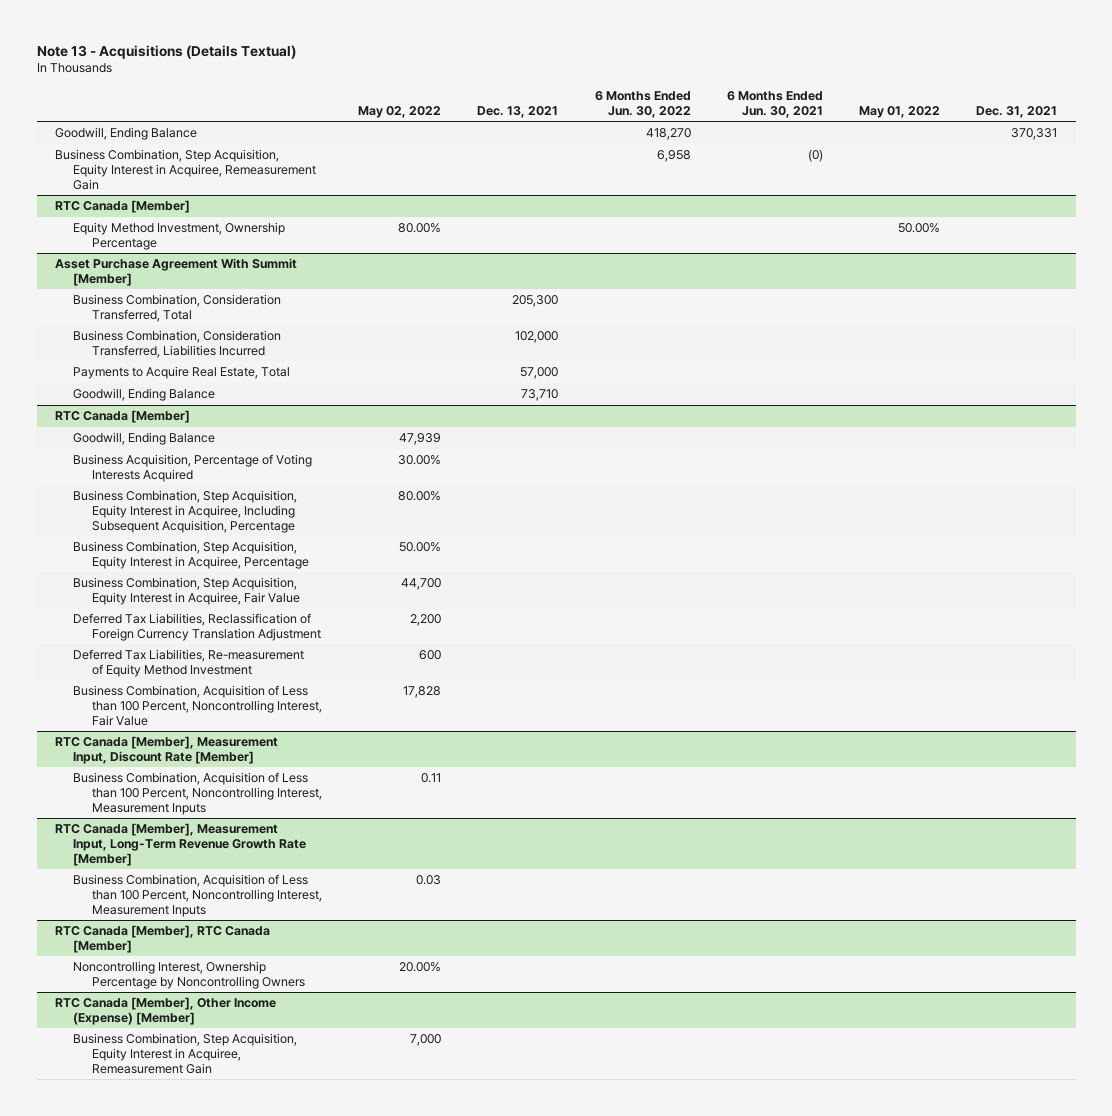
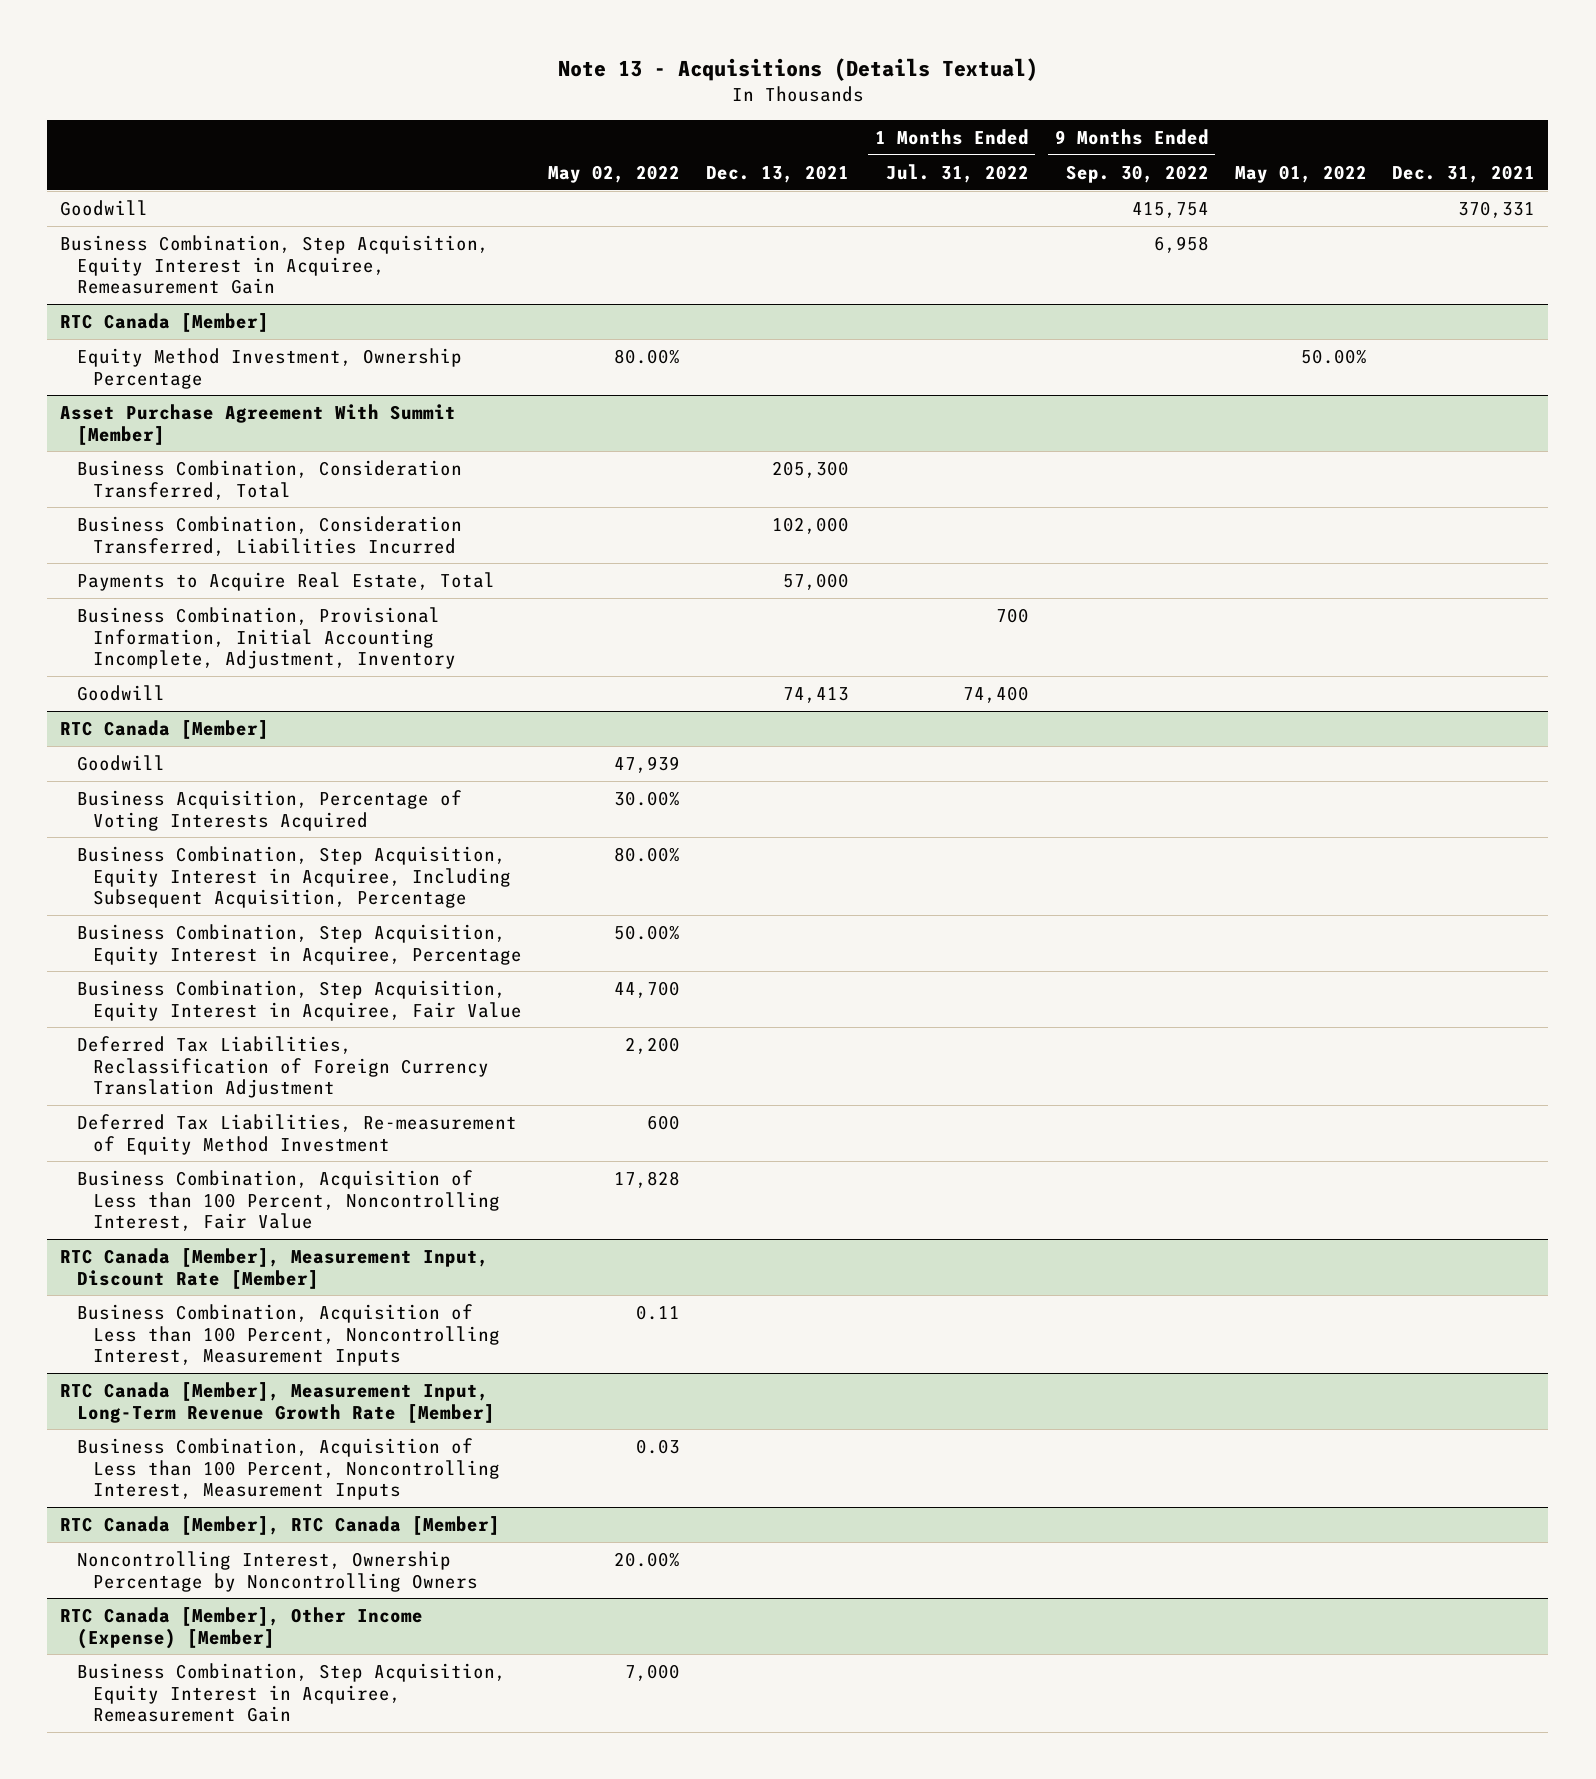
- | May 02, 2022 | Dec. 13, 2021 | 6 Months Ended Jun. 30, 2022 | 6 Months Ended Jun. 30, 2021 | May 01, 2022 | Dec. 31, 2021
+ | May 02, 2022 | Dec. 13, 2021 | 1 Months Ended Jul. 31, 2022 | 9 Months Ended Sep. 30, 2022 | May 01, 2022 | Dec. 31, 2021
- Goodwill, Ending Balance | | | 418,270 | | | 370,331
+ Goodwill | | | | 415,754 | | 370,331
@ Asset Purchase Agreement With Summit [Member]
- Goodwill, Ending Balance | | 73,710 | | | |
+ Business Combination, Provisional Information, Initial Accounting Incomplete, Adjustment, Inventory | | | 700 | | |
+ Goodwill | | 74,413 | 74,400 | | |
@ RTC Canada [Member]
- Goodwill, Ending Balance | 47,939 | | | | |
+ Goodwill | 47,939 | | | | |

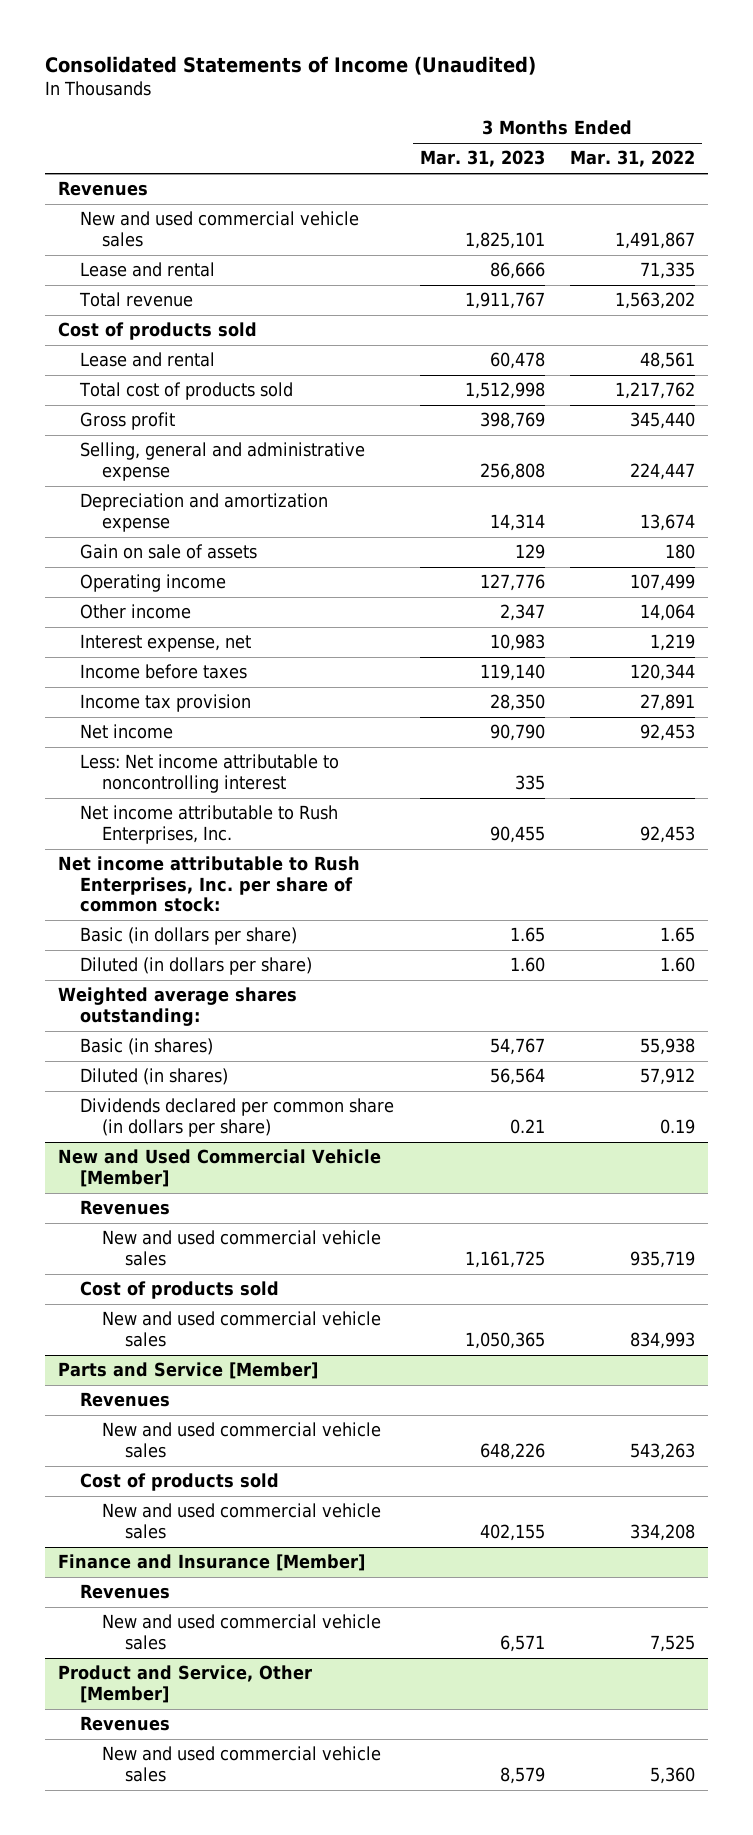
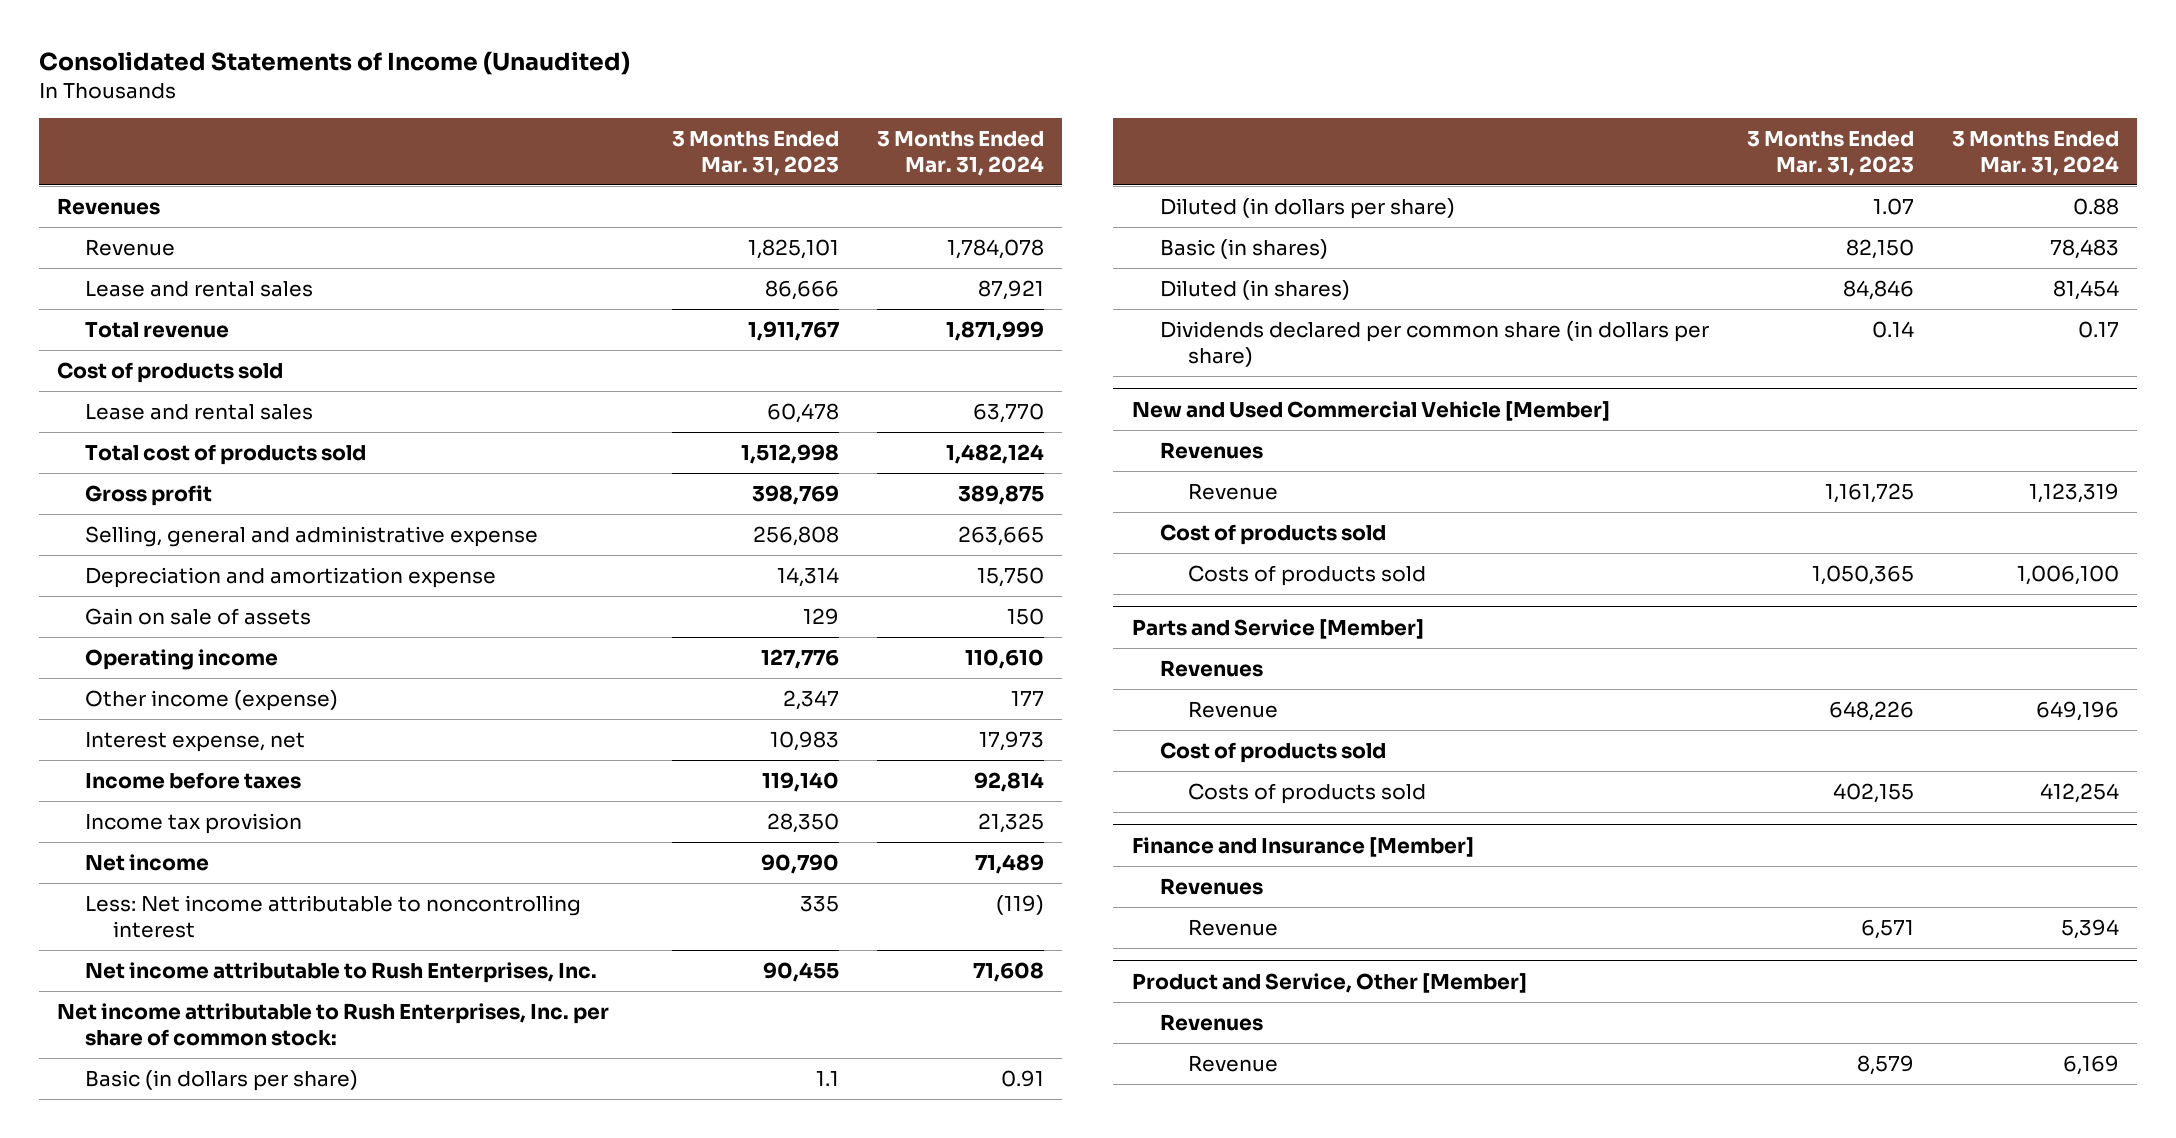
- | 3 Months Ended Mar. 31, 2023 | 3 Months Ended Mar. 31, 2022
+ | 3 Months Ended Mar. 31, 2023 | 3 Months Ended Mar. 31, 2024
- New and used commercial vehicle sales | 1,825,101 | 1,491,867
- Lease and rental | 86,666 | 71,335
+ Revenue | 1,825,101 | 1,784,078
+ Lease and rental sales | 86,666 | 87,921
- Lease and rental | 60,478 | 48,561
+ Lease and rental sales | 60,478 | 63,770
- Other income | 2,347 | 14,064
+ Other income (expense) | 2,347 | 177
- Basic (in dollars per share) | 1.65 | 1.65
- Diluted (in dollars per share) | 1.60 | 1.60
- Weighted average shares outstanding:
- Basic (in shares) | 54,767 | 55,938
- Diluted (in shares) | 56,564 | 57,912
- Dividends declared per common share (in dollars per share) | 0.21 | 0.19
+ Basic (in dollars per share) | 1.1 | 0.91
+ Diluted (in dollars per share) | 1.07 | 0.88
+ Basic (in shares) | 82,150 | 78,483
+ Diluted (in shares) | 84,846 | 81,454
+ Dividends declared per common share (in dollars per share) | 0.14 | 0.17
@ New and Used Commercial Vehicle [Member]
- New and used commercial vehicle sales | 1,161,725 | 935,719
+ Revenue | 1,161,725 | 1,123,319
- New and used commercial vehicle sales | 1,050,365 | 834,993
+ Costs of products sold | 1,050,365 | 1,006,100
@ Parts and Service [Member]
- New and used commercial vehicle sales | 648,226 | 543,263
+ Revenue | 648,226 | 649,196
- New and used commercial vehicle sales | 402,155 | 334,208
+ Costs of products sold | 402,155 | 412,254
@ Finance and Insurance [Member]
- New and used commercial vehicle sales | 6,571 | 7,525
+ Revenue | 6,571 | 5,394
@ Product and Service, Other [Member]
- New and used commercial vehicle sales | 8,579 | 5,360
+ Revenue | 8,579 | 6,169

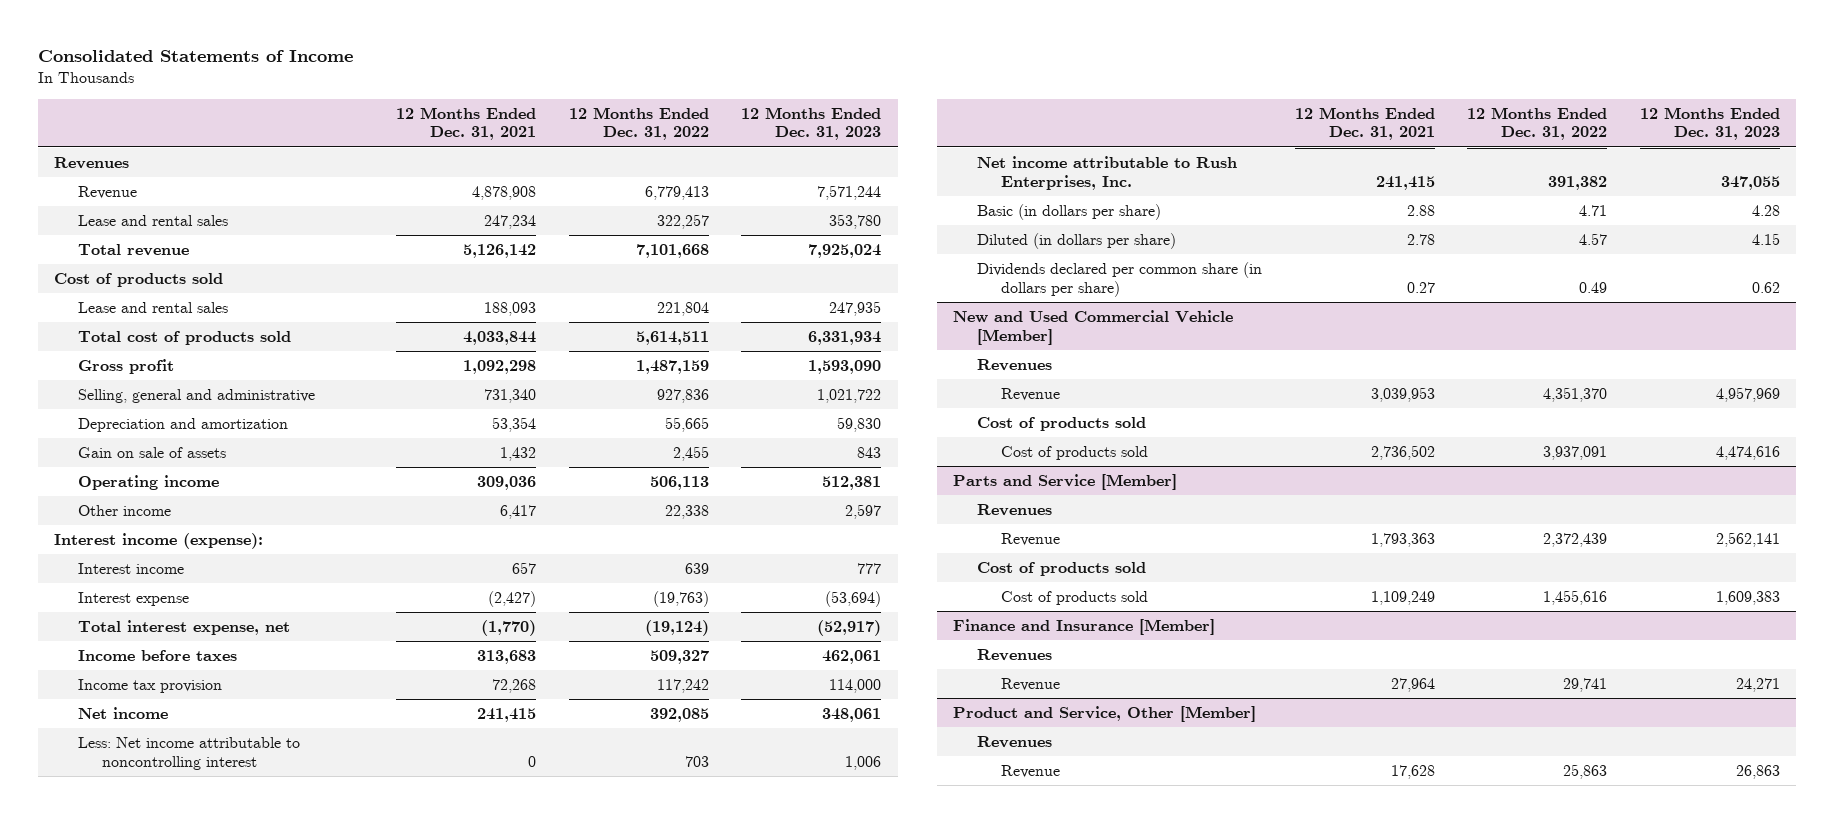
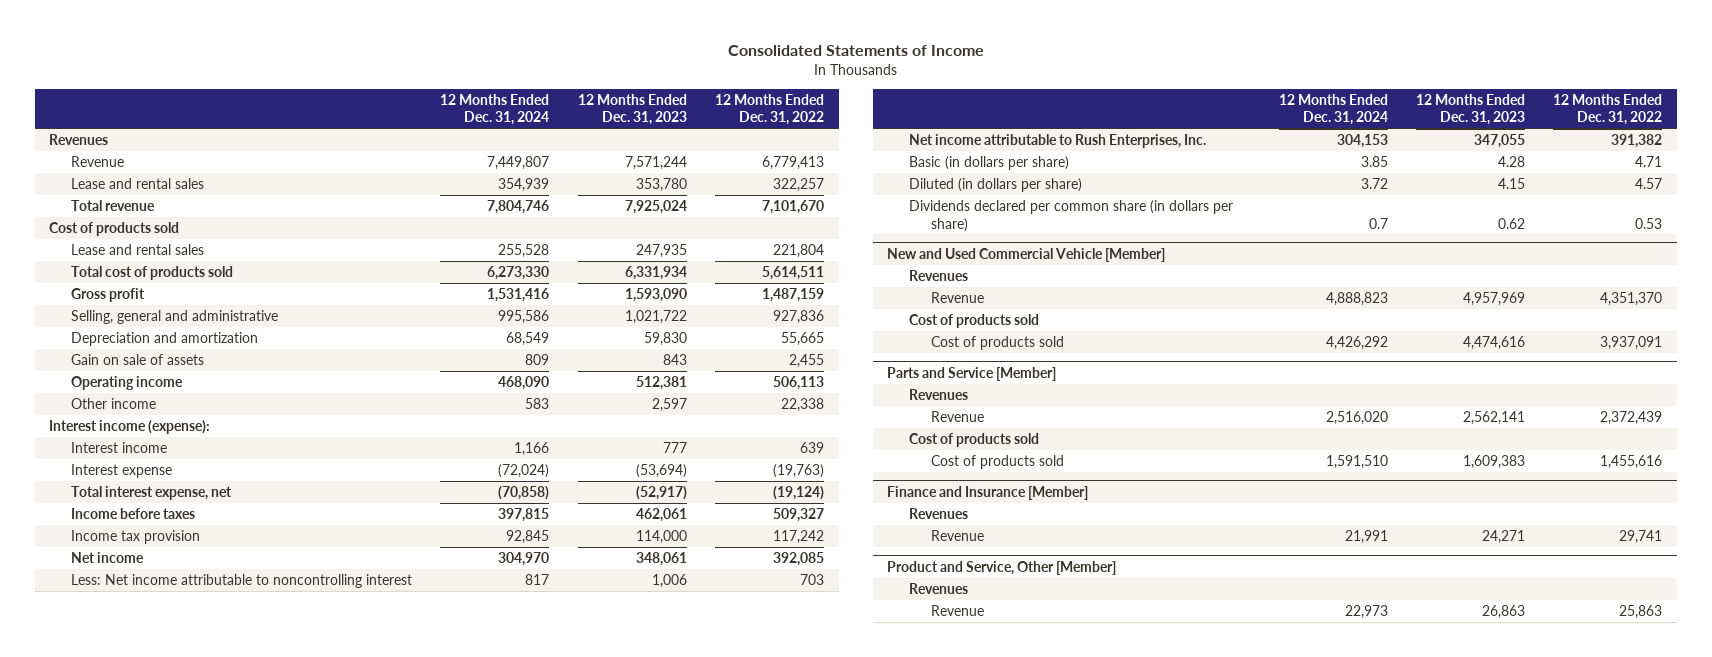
- | 12 Months Ended Dec. 31, 2021 | 12 Months Ended Dec. 31, 2022 | 12 Months Ended Dec. 31, 2023
+ | 12 Months Ended Dec. 31, 2024 | 12 Months Ended Dec. 31, 2023 | 12 Months Ended Dec. 31, 2022
- Total revenue | 5,126,142 | 7,101,668 | 7,925,024
+ Total revenue | 7,804,746 | 7,925,024 | 7,101,670
- Dividends declared per common share (in dollars per share) | 0.27 | 0.49 | 0.62
+ Dividends declared per common share (in dollars per share) | 0.7 | 0.62 | 0.53

